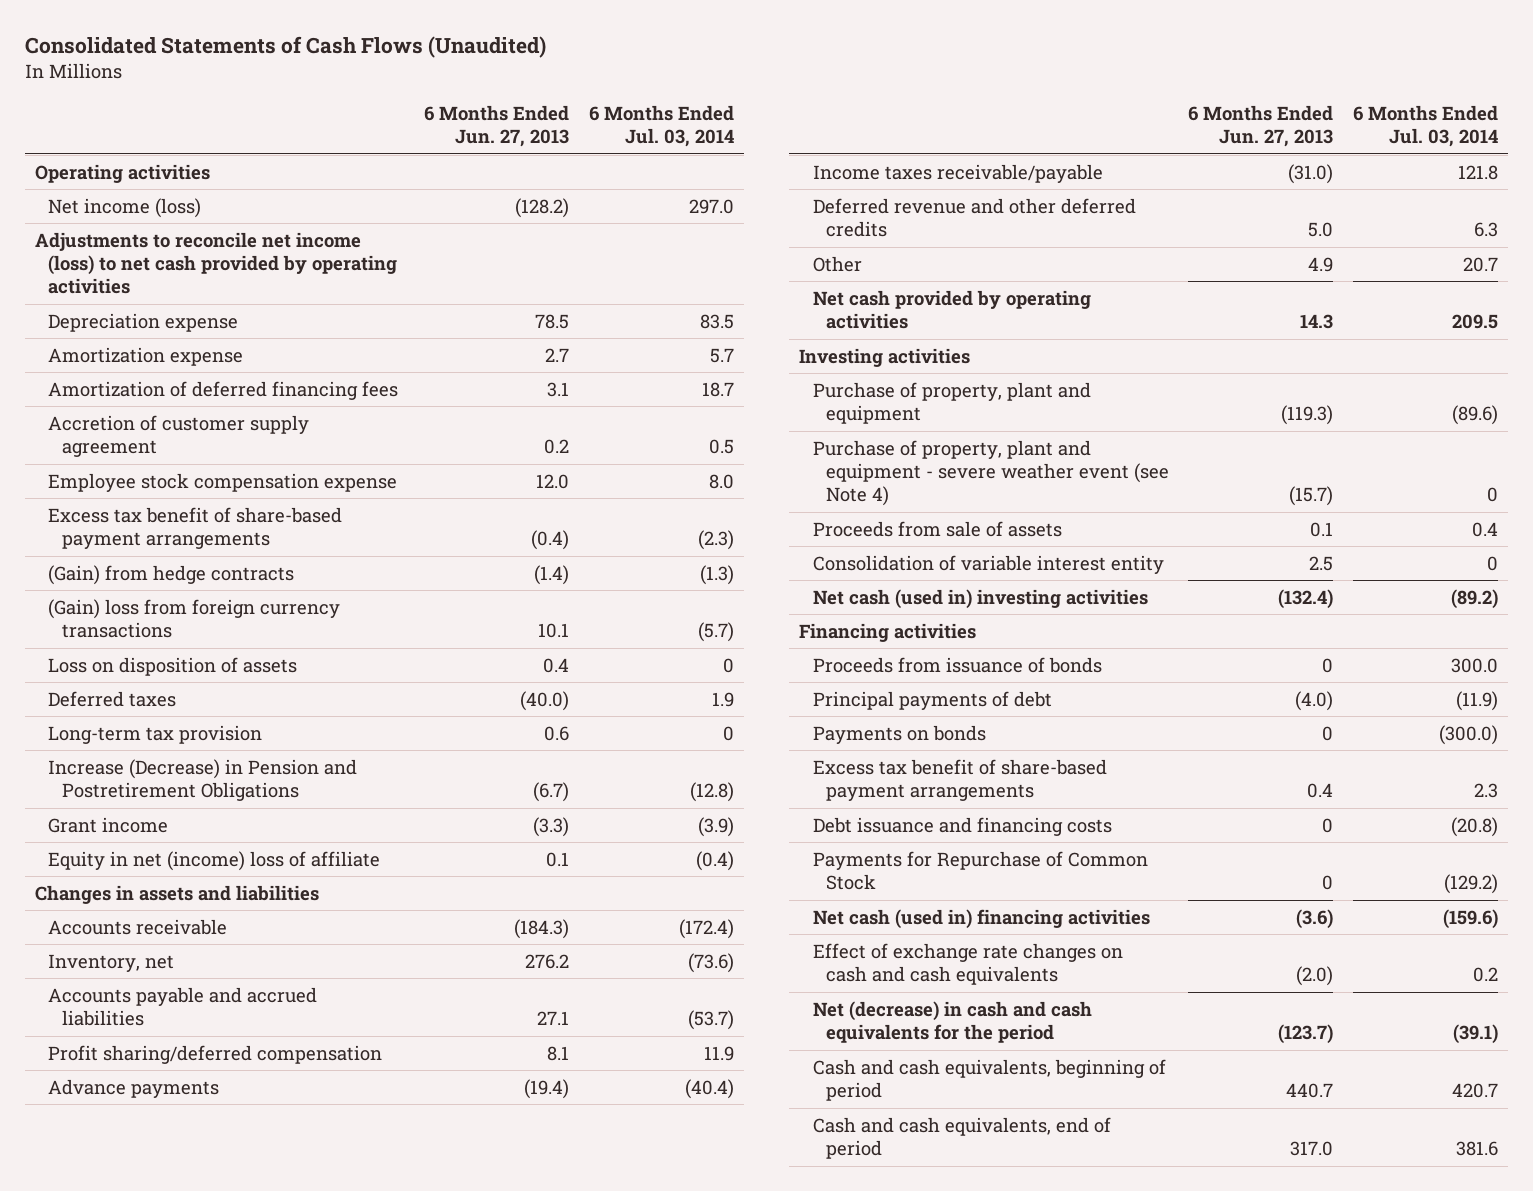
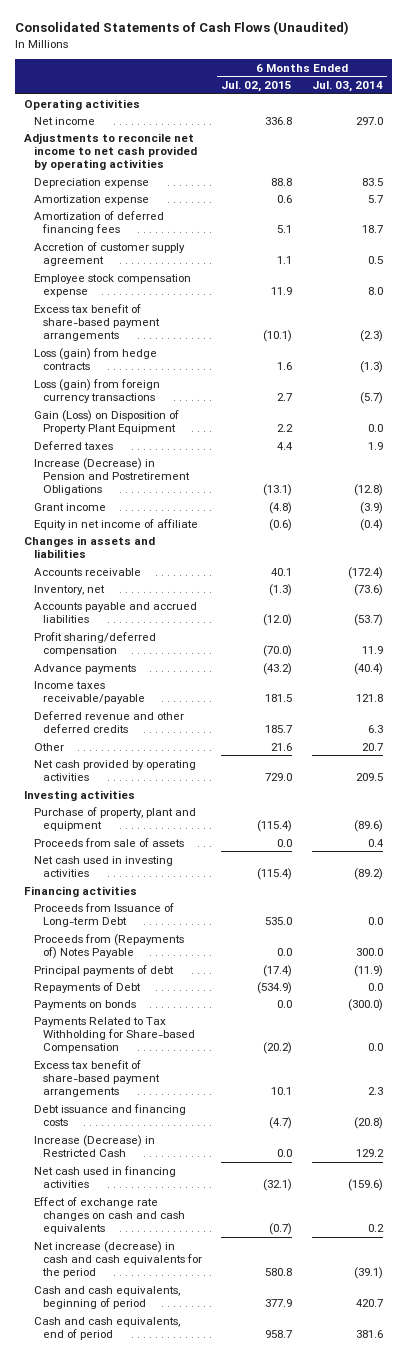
- | 6 Months Ended Jun. 27, 2013 | 6 Months Ended Jul. 03, 2014
+ | 6 Months Ended Jul. 02, 2015 | 6 Months Ended Jul. 03, 2014
- Net income (loss) | (128.2) | 297.0
- Adjustments to reconcile net income (loss) to net cash provided by operating activities
+ Net income | 336.8 | 297.0
+ Adjustments to reconcile net income to net cash provided by operating activities
- (Gain) from hedge contracts | (1.4) | (1.3)
- (Gain) loss from foreign currency transactions | 10.1 | (5.7)
- Loss on disposition of assets | 0.4 | 0
+ Loss (gain) from hedge contracts | 1.6 | (1.3)
+ Loss (gain) from foreign currency transactions | 2.7 | (5.7)
+ Gain (Loss) on Disposition of Property Plant Equipment | 2.2 | 0.0
- Long-term tax provision | 0.6 | 0
- Equity in net (income) loss of affiliate | 0.1 | (0.4)
+ Equity in net income of affiliate | (0.6) | (0.4)
- Purchase of property, plant and equipment - severe weather event (see Note 4) | (15.7) | 0
- Consolidation of variable interest entity | 2.5 | 0
- Net cash (used in) investing activities | (132.4) | (89.2)
+ Net cash used in investing activities | (115.4) | (89.2)
- Proceeds from issuance of bonds | 0 | 300.0
+ Proceeds from Issuance of Long-term Debt | 535.0 | 0.0
+ Proceeds from (Repayments of) Notes Payable | 0.0 | 300.0
+ Repayments of Debt | (534.9) | 0.0
+ Payments Related to Tax Withholding for Share-based Compensation | (20.2) | 0.0
- Payments for Repurchase of Common Stock | 0 | (129.2)
- Net cash (used in) financing activities | (3.6) | (159.6)
+ Increase (Decrease) in Restricted Cash | 0.0 | 129.2
+ Net cash used in financing activities | (32.1) | (159.6)
- Net (decrease) in cash and cash equivalents for the period | (123.7) | (39.1)
+ Net increase (decrease) in cash and cash equivalents for the period | 580.8 | (39.1)

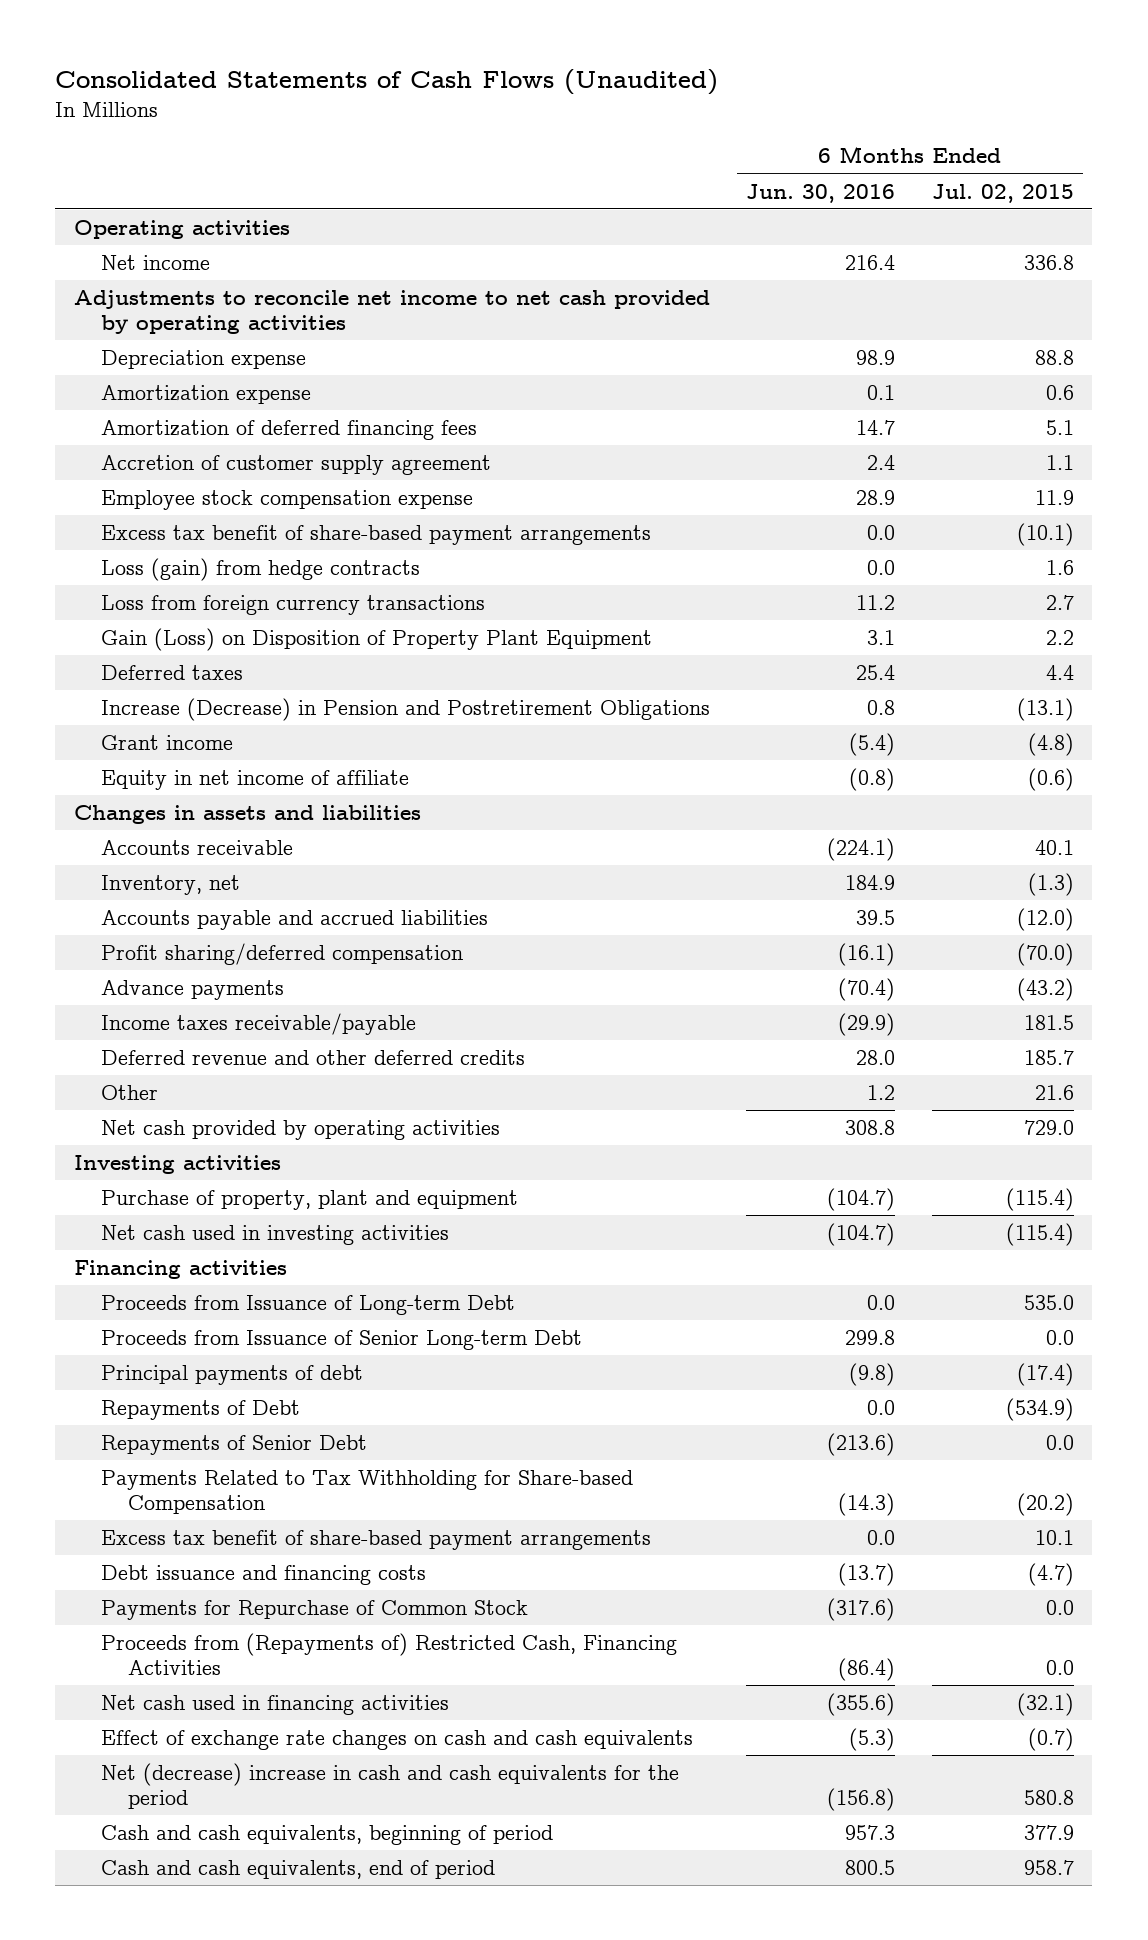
- | 6 Months Ended Jul. 02, 2015 | 6 Months Ended Jul. 03, 2014
+ | 6 Months Ended Jun. 30, 2016 | 6 Months Ended Jul. 02, 2015
- Loss (gain) from foreign currency transactions | 2.7 | (5.7)
+ Loss from foreign currency transactions | 11.2 | 2.7
- Proceeds from sale of assets | 0.0 | 0.4
- Proceeds from (Repayments of) Notes Payable | 0.0 | 300.0
+ Proceeds from Issuance of Senior Long-term Debt | 299.8 | 0.0
- Payments on bonds | 0.0 | (300.0)
+ Repayments of Senior Debt | (213.6) | 0.0
- Increase (Decrease) in Restricted Cash | 0.0 | 129.2
+ Payments for Repurchase of Common Stock | (317.6) | 0.0
+ Proceeds from (Repayments of) Restricted Cash, Financing Activities | (86.4) | 0.0
- Net increase (decrease) in cash and cash equivalents for the period | 580.8 | (39.1)
+ Net (decrease) increase in cash and cash equivalents for the period | (156.8) | 580.8

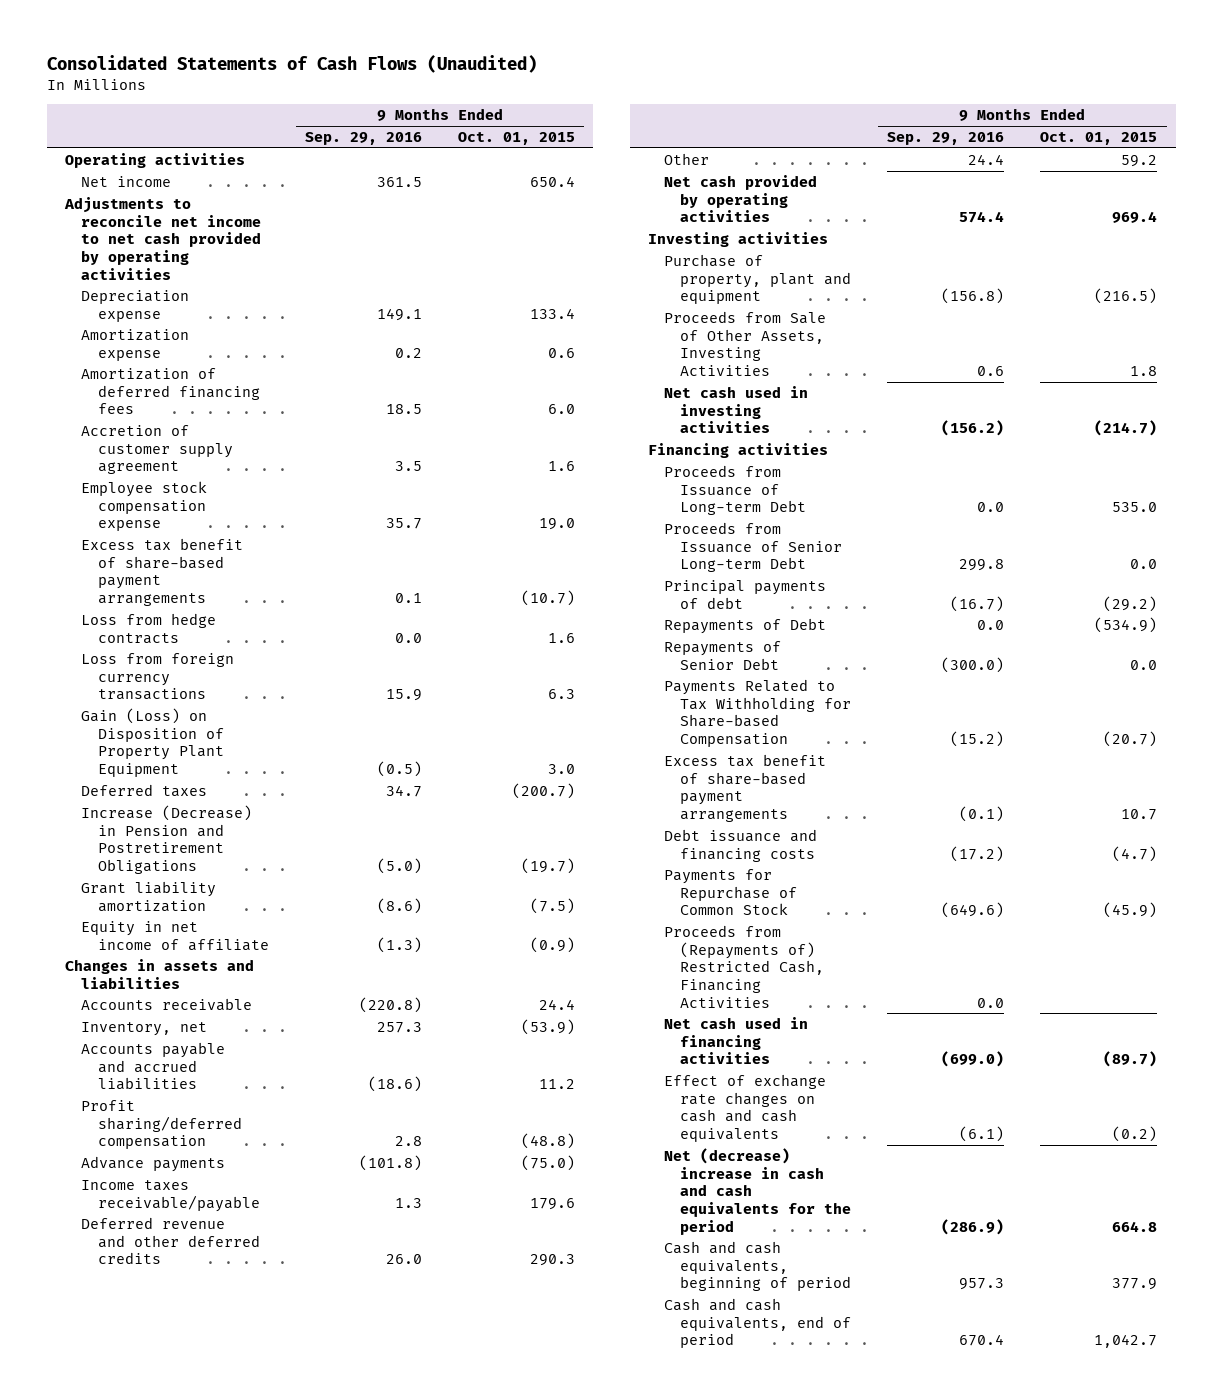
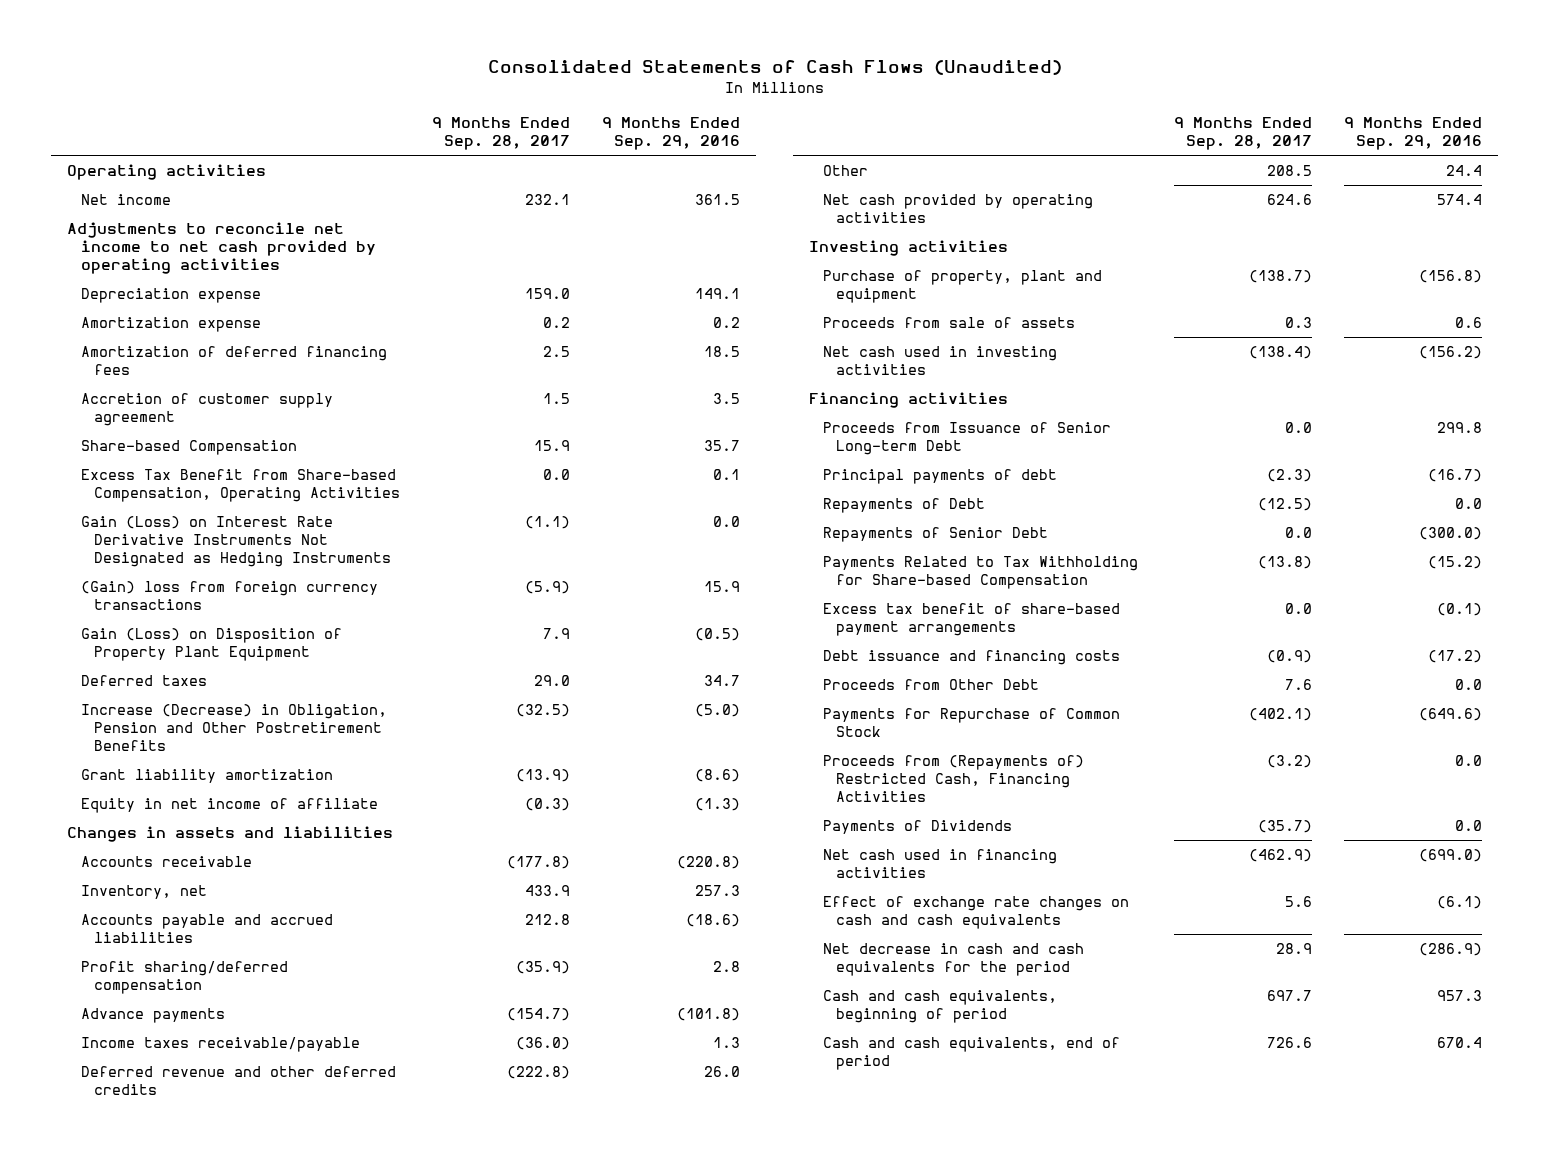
- | 9 Months Ended Sep. 29, 2016 | 9 Months Ended Oct. 01, 2015
+ | 9 Months Ended Sep. 28, 2017 | 9 Months Ended Sep. 29, 2016
- Employee stock compensation expense | 35.7 | 19.0
- Excess tax benefit of share-based payment arrangements | 0.1 | (10.7)
- Loss from hedge contracts | 0.0 | 1.6
- Loss from foreign currency transactions | 15.9 | 6.3
+ Share-based Compensation | 15.9 | 35.7
+ Excess Tax Benefit from Share-based Compensation, Operating Activities | 0.0 | 0.1
+ Gain (Loss) on Interest Rate Derivative Instruments Not Designated as Hedging Instruments | (1.1) | 0.0
+ (Gain) loss from foreign currency transactions | (5.9) | 15.9
- Increase (Decrease) in Pension and Postretirement Obligations | (5.0) | (19.7)
+ Increase (Decrease) in Obligation, Pension and Other Postretirement Benefits | (32.5) | (5.0)
- Proceeds from Sale of Other Assets, Investing Activities | 0.6 | 1.8
+ Proceeds from sale of assets | 0.3 | 0.6
- Proceeds from Issuance of Long-term Debt | 0.0 | 535.0
+ Proceeds from Other Debt | 7.6 | 0.0
+ Payments of Dividends | (35.7) | 0.0
- Net (decrease) increase in cash and cash equivalents for the period | (286.9) | 664.8
+ Net decrease in cash and cash equivalents for the period | 28.9 | (286.9)

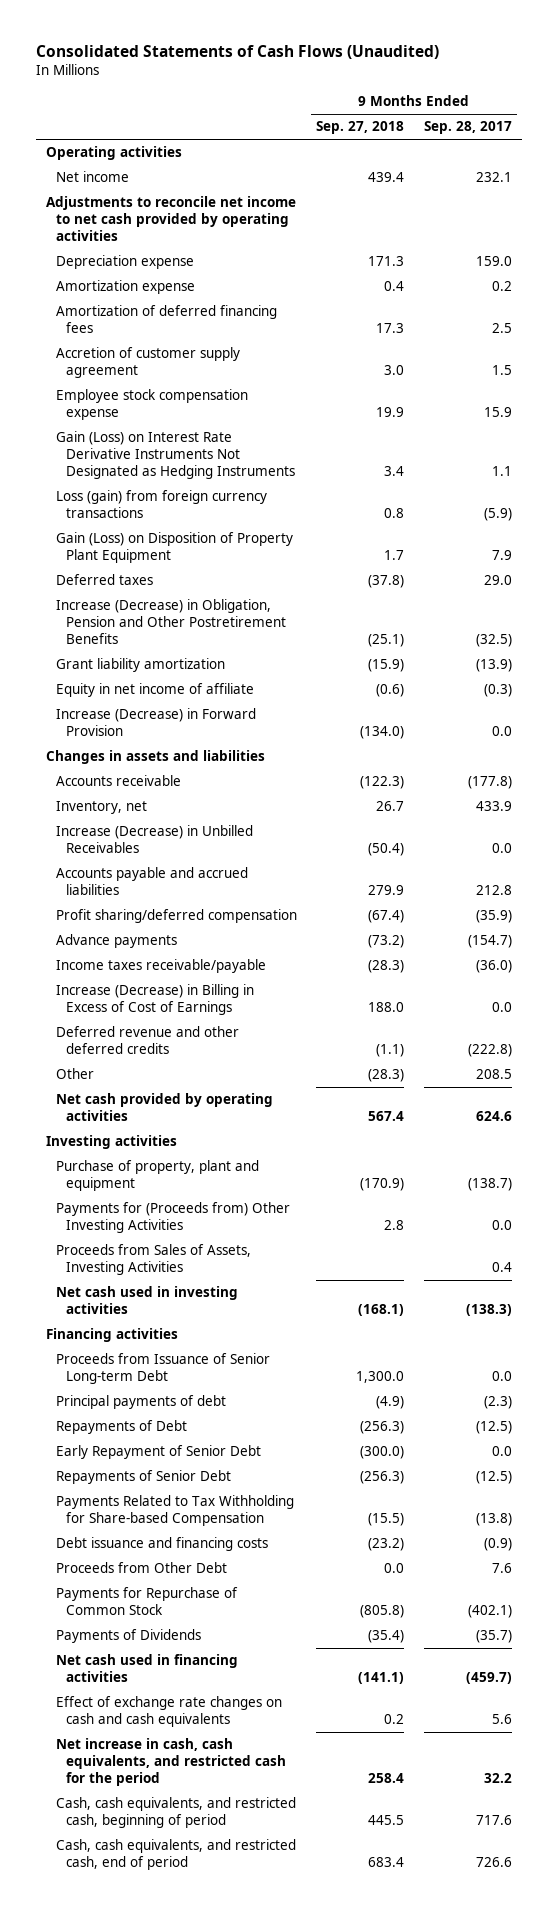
- | 9 Months Ended Sep. 28, 2017 | 9 Months Ended Sep. 29, 2016
+ | 9 Months Ended Sep. 27, 2018 | 9 Months Ended Sep. 28, 2017
- Share-based Compensation | 15.9 | 35.7
- Excess Tax Benefit from Share-based Compensation, Operating Activities | 0.0 | 0.1
- Gain (Loss) on Interest Rate Derivative Instruments Not Designated as Hedging Instruments | (1.1) | 0.0
- (Gain) loss from foreign currency transactions | (5.9) | 15.9
+ Employee stock compensation expense | 19.9 | 15.9
+ Gain (Loss) on Interest Rate Derivative Instruments Not Designated as Hedging Instruments | 3.4 | 1.1
+ Loss (gain) from foreign currency transactions | 0.8 | (5.9)
+ Increase (Decrease) in Forward Provision | (134.0) | 0.0
+ Increase (Decrease) in Unbilled Receivables | (50.4) | 0.0
+ Increase (Decrease) in Billing in Excess of Cost of Earnings | 188.0 | 0.0
- Proceeds from sale of assets | 0.3 | 0.6
- Net cash used in investing activities | (138.4) | (156.2)
+ Payments for (Proceeds from) Other Investing Activities | 2.8 | 0.0
+ Proceeds from Sales of Assets, Investing Activities | | 0.4
+ Net cash used in investing activities | (168.1) | (138.3)
- Repayments of Senior Debt | 0.0 | (300.0)
+ Early Repayment of Senior Debt | (300.0) | 0.0
+ Repayments of Senior Debt | (256.3) | (12.5)
- Excess tax benefit of share-based payment arrangements | 0.0 | (0.1)
- Proceeds from (Repayments of) Restricted Cash, Financing Activities | (3.2) | 0.0
- Net cash used in financing activities | (462.9) | (699.0)
+ Net cash used in financing activities | (141.1) | (459.7)
- Net decrease in cash and cash equivalents for the period | 28.9 | (286.9)
- Cash and cash equivalents, beginning of period | 697.7 | 957.3
- Cash and cash equivalents, end of period | 726.6 | 670.4
+ Net increase in cash, cash equivalents, and restricted cash for the period | 258.4 | 32.2
+ Cash, cash equivalents, and restricted cash, beginning of period | 445.5 | 717.6
+ Cash, cash equivalents, and restricted cash, end of period | 683.4 | 726.6

